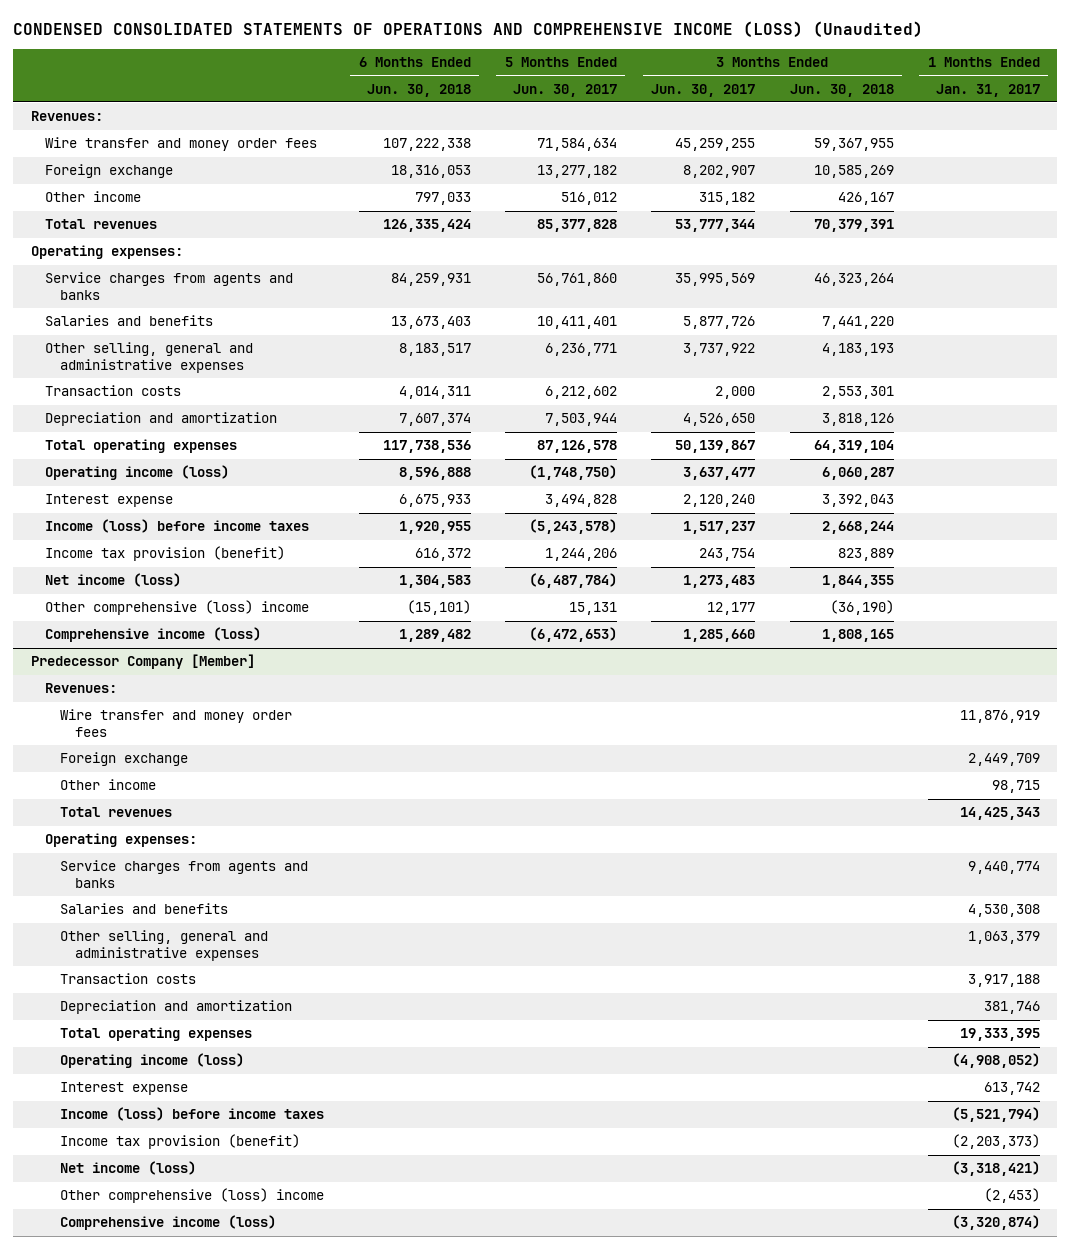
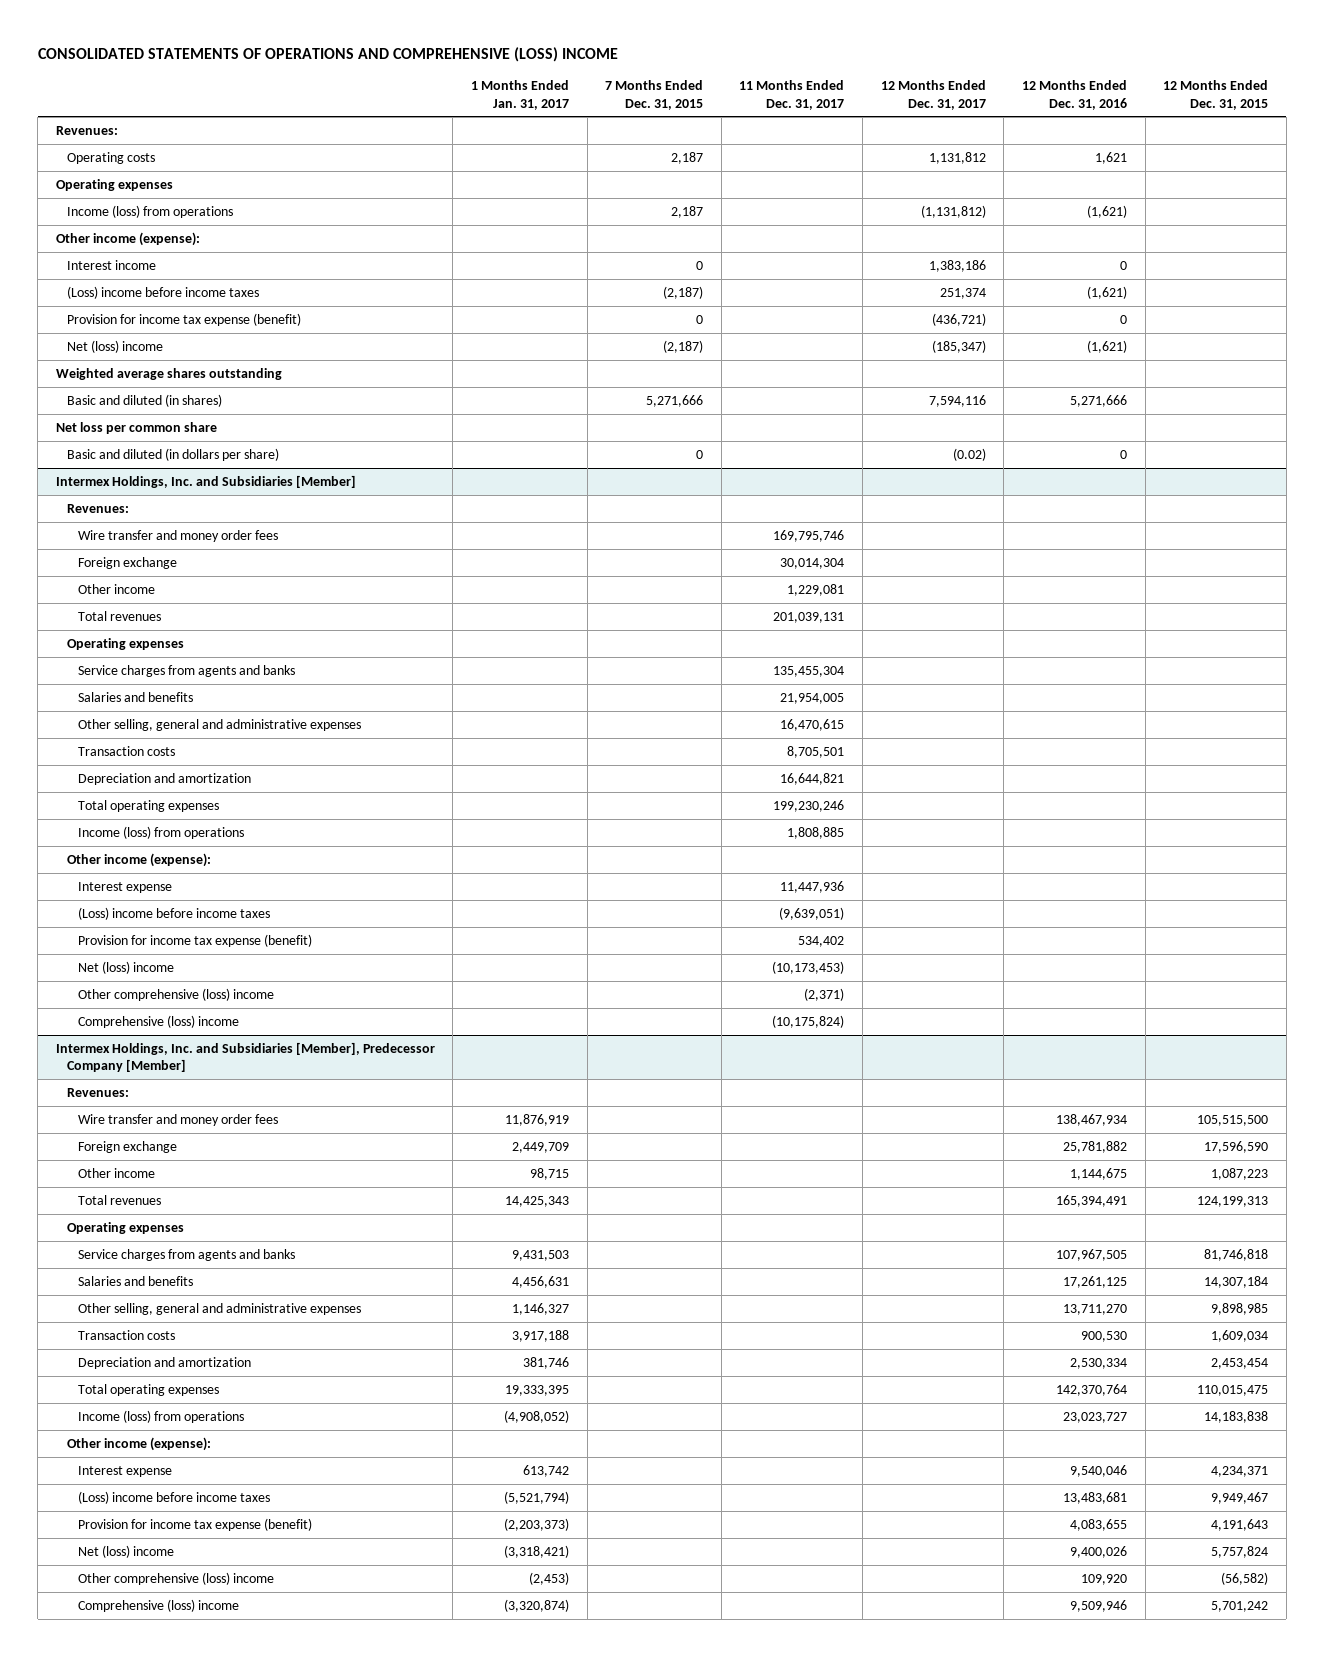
- CONDENSED CONSOLIDATED STATEMENTS OF OPERATIONS AND COMPREHENSIVE INCOME (LOSS) (Unaudited)
+ CONSOLIDATED STATEMENTS OF OPERATIONS AND COMPREHENSIVE (LOSS) INCOME
- | 6 Months Ended Jun. 30, 2018 | 5 Months Ended Jun. 30, 2017 | 3 Months Ended Jun. 30, 2017 | 3 Months Ended Jun. 30, 2018 | 1 Months Ended Jan. 31, 2017
+ | 1 Months Ended Jan. 31, 2017 | 7 Months Ended Dec. 31, 2015 | 11 Months Ended Dec. 31, 2017 | 12 Months Ended Dec. 31, 2017 | 12 Months Ended Dec. 31, 2016 | 12 Months Ended Dec. 31, 2015
- Wire transfer and money order fees | 107,222,338 | 71,584,634 | 45,259,255 | 59,367,955 |
- Foreign exchange | 18,316,053 | 13,277,182 | 8,202,907 | 10,585,269 |
- Other income | 797,033 | 516,012 | 315,182 | 426,167 |
- Total revenues | 126,335,424 | 85,377,828 | 53,777,344 | 70,379,391 |
- Operating expenses:
- Service charges from agents and banks | 84,259,931 | 56,761,860 | 35,995,569 | 46,323,264 |
- Salaries and benefits | 13,673,403 | 10,411,401 | 5,877,726 | 7,441,220 |
- Other selling, general and administrative expenses | 8,183,517 | 6,236,771 | 3,737,922 | 4,183,193 |
- Transaction costs | 4,014,311 | 6,212,602 | 2,000 | 2,553,301 |
- Depreciation and amortization | 7,607,374 | 7,503,944 | 4,526,650 | 3,818,126 |
- Total operating expenses | 117,738,536 | 87,126,578 | 50,139,867 | 64,319,104 |
- Operating income (loss) | 8,596,888 | (1,748,750) | 3,637,477 | 6,060,287 |
- Interest expense | 6,675,933 | 3,494,828 | 2,120,240 | 3,392,043 |
- Income (loss) before income taxes | 1,920,955 | (5,243,578) | 1,517,237 | 2,668,244 |
- Income tax provision (benefit) | 616,372 | 1,244,206 | 243,754 | 823,889 |
- Net income (loss) | 1,304,583 | (6,487,784) | 1,273,483 | 1,844,355 |
- Other comprehensive (loss) income | (15,101) | 15,131 | 12,177 | (36,190) |
- Comprehensive income (loss) | 1,289,482 | (6,472,653) | 1,285,660 | 1,808,165 |
- Predecessor Company [Member]
+ Operating costs | | 2,187 | | 1,131,812 | 1,621 |
+ Operating expenses
+ Income (loss) from operations | | 2,187 | | (1,131,812) | (1,621) |
+ Other income (expense):
+ Interest income | | 0 | | 1,383,186 | 0 |
+ (Loss) income before income taxes | | (2,187) | | 251,374 | (1,621) |
+ Provision for income tax expense (benefit) | | 0 | | (436,721) | 0 |
+ Net (loss) income | | (2,187) | | (185,347) | (1,621) |
+ Weighted average shares outstanding
+ Basic and diluted (in shares) | | 5,271,666 | | 7,594,116 | 5,271,666 |
+ Net loss per common share
+ Basic and diluted (in dollars per share) | | 0 | | (0.02) | 0 |
+ Intermex Holdings, Inc. and Subsidiaries [Member]
+ Revenues:
+ Wire transfer and money order fees | | | 169,795,746 | | |
+ Foreign exchange | | | 30,014,304 | | |
+ Other income | | | 1,229,081 | | |
+ Total revenues | | | 201,039,131 | | |
+ Operating expenses
+ Service charges from agents and banks | | | 135,455,304 | | |
+ Salaries and benefits | | | 21,954,005 | | |
+ Other selling, general and administrative expenses | | | 16,470,615 | | |
+ Transaction costs | | | 8,705,501 | | |
+ Depreciation and amortization | | | 16,644,821 | | |
+ Total operating expenses | | | 199,230,246 | | |
+ Income (loss) from operations | | | 1,808,885 | | |
+ Other income (expense):
+ Interest expense | | | 11,447,936 | | |
+ (Loss) income before income taxes | | | (9,639,051) | | |
+ Provision for income tax expense (benefit) | | | 534,402 | | |
+ Net (loss) income | | | (10,173,453) | | |
+ Other comprehensive (loss) income | | | (2,371) | | |
+ Comprehensive (loss) income | | | (10,175,824) | | |
+ Intermex Holdings, Inc. and Subsidiaries [Member], Predecessor Company [Member]
- Operating expenses:
- Service charges from agents and banks | | | | | 9,440,774
- Salaries and benefits | | | | | 4,530,308
- Other selling, general and administrative expenses | | | | | 1,063,379
+ Operating expenses
+ Service charges from agents and banks | 9,431,503 | | | | 107,967,505 | 81,746,818
+ Salaries and benefits | 4,456,631 | | | | 17,261,125 | 14,307,184
+ Other selling, general and administrative expenses | 1,146,327 | | | | 13,711,270 | 9,898,985
- Operating income (loss) | | | | | (4,908,052)
+ Income (loss) from operations | (4,908,052) | | | | 23,023,727 | 14,183,838
+ Other income (expense):
- Income (loss) before income taxes | | | | | (5,521,794)
- Income tax provision (benefit) | | | | | (2,203,373)
- Net income (loss) | | | | | (3,318,421)
+ (Loss) income before income taxes | (5,521,794) | | | | 13,483,681 | 9,949,467
+ Provision for income tax expense (benefit) | (2,203,373) | | | | 4,083,655 | 4,191,643
+ Net (loss) income | (3,318,421) | | | | 9,400,026 | 5,757,824
- Comprehensive income (loss) | | | | | (3,320,874)
+ Comprehensive (loss) income | (3,320,874) | | | | 9,509,946 | 5,701,242

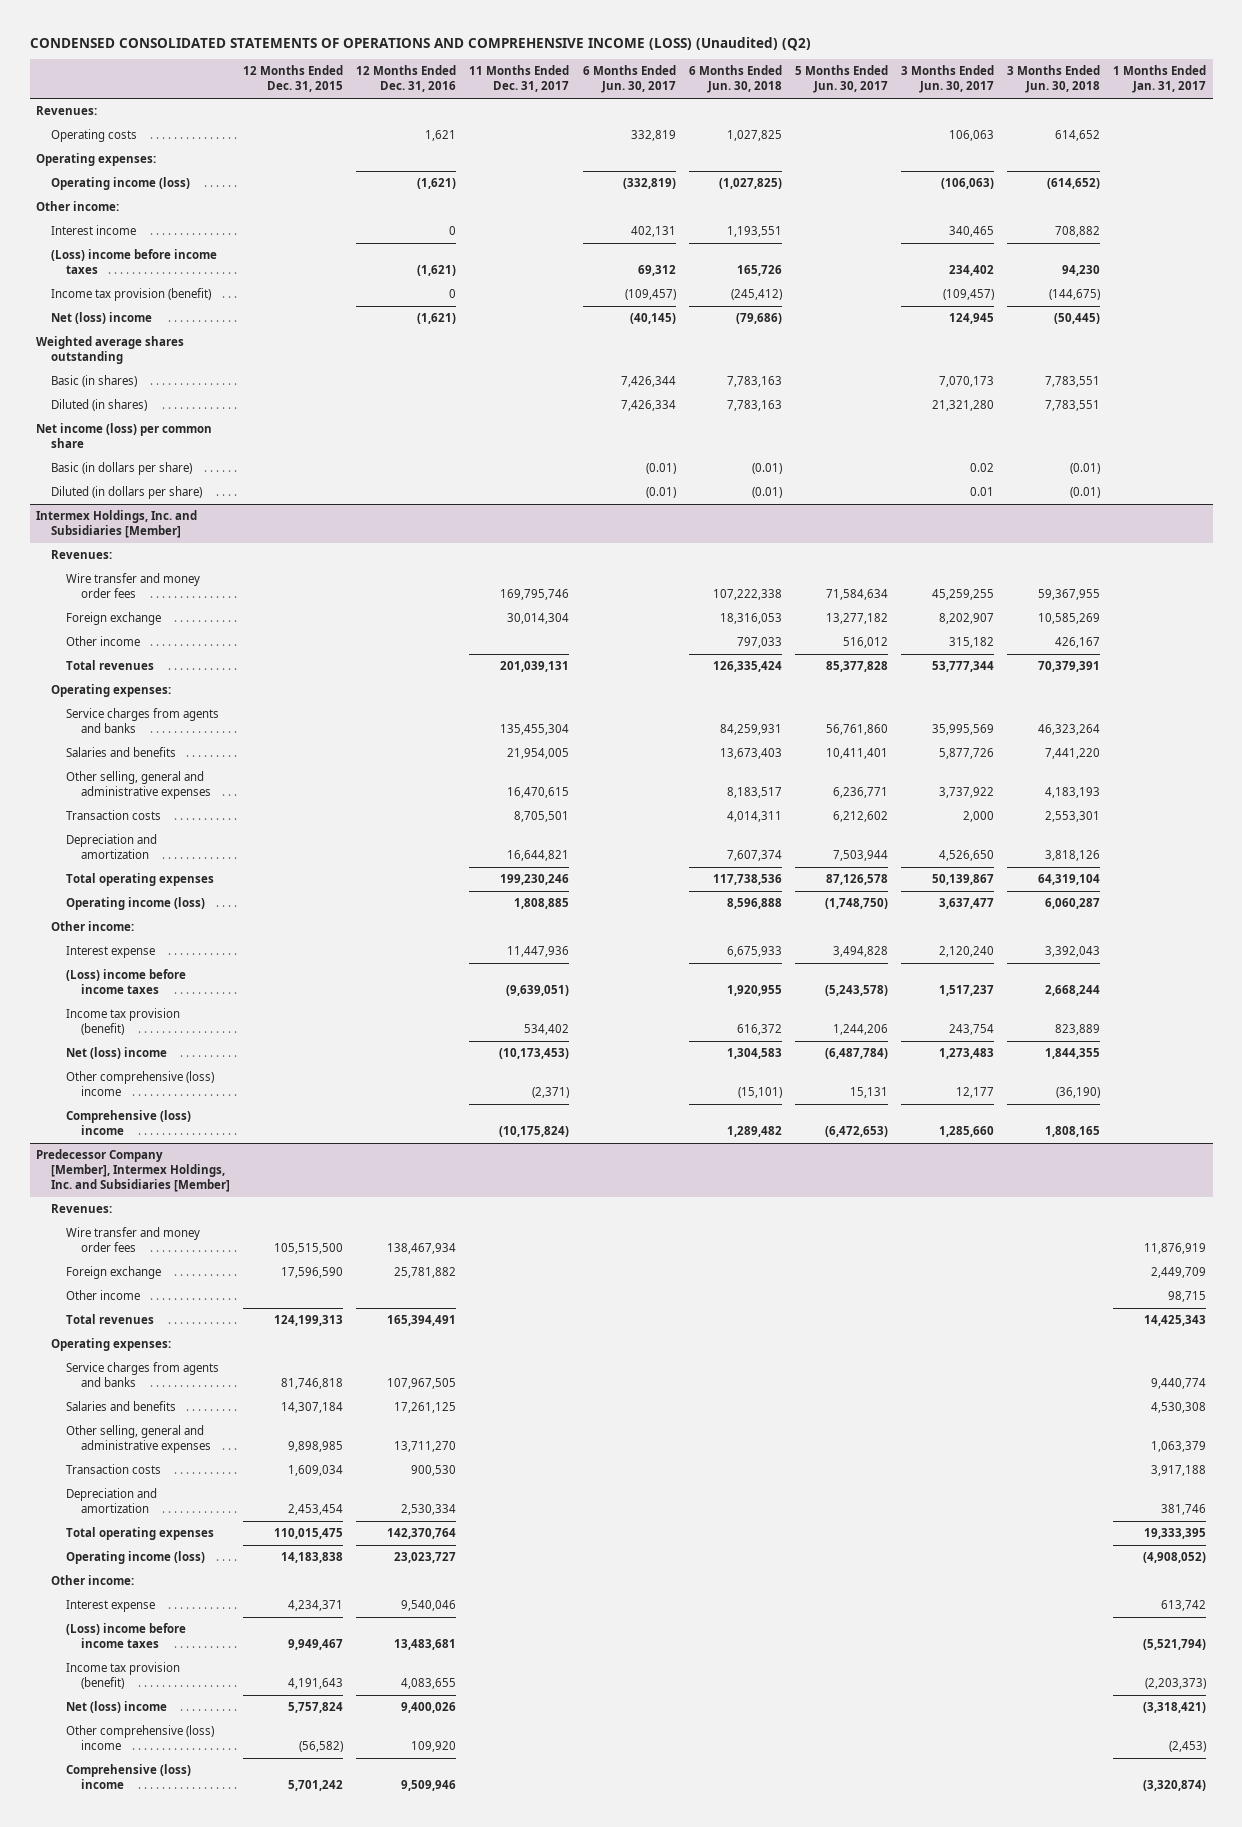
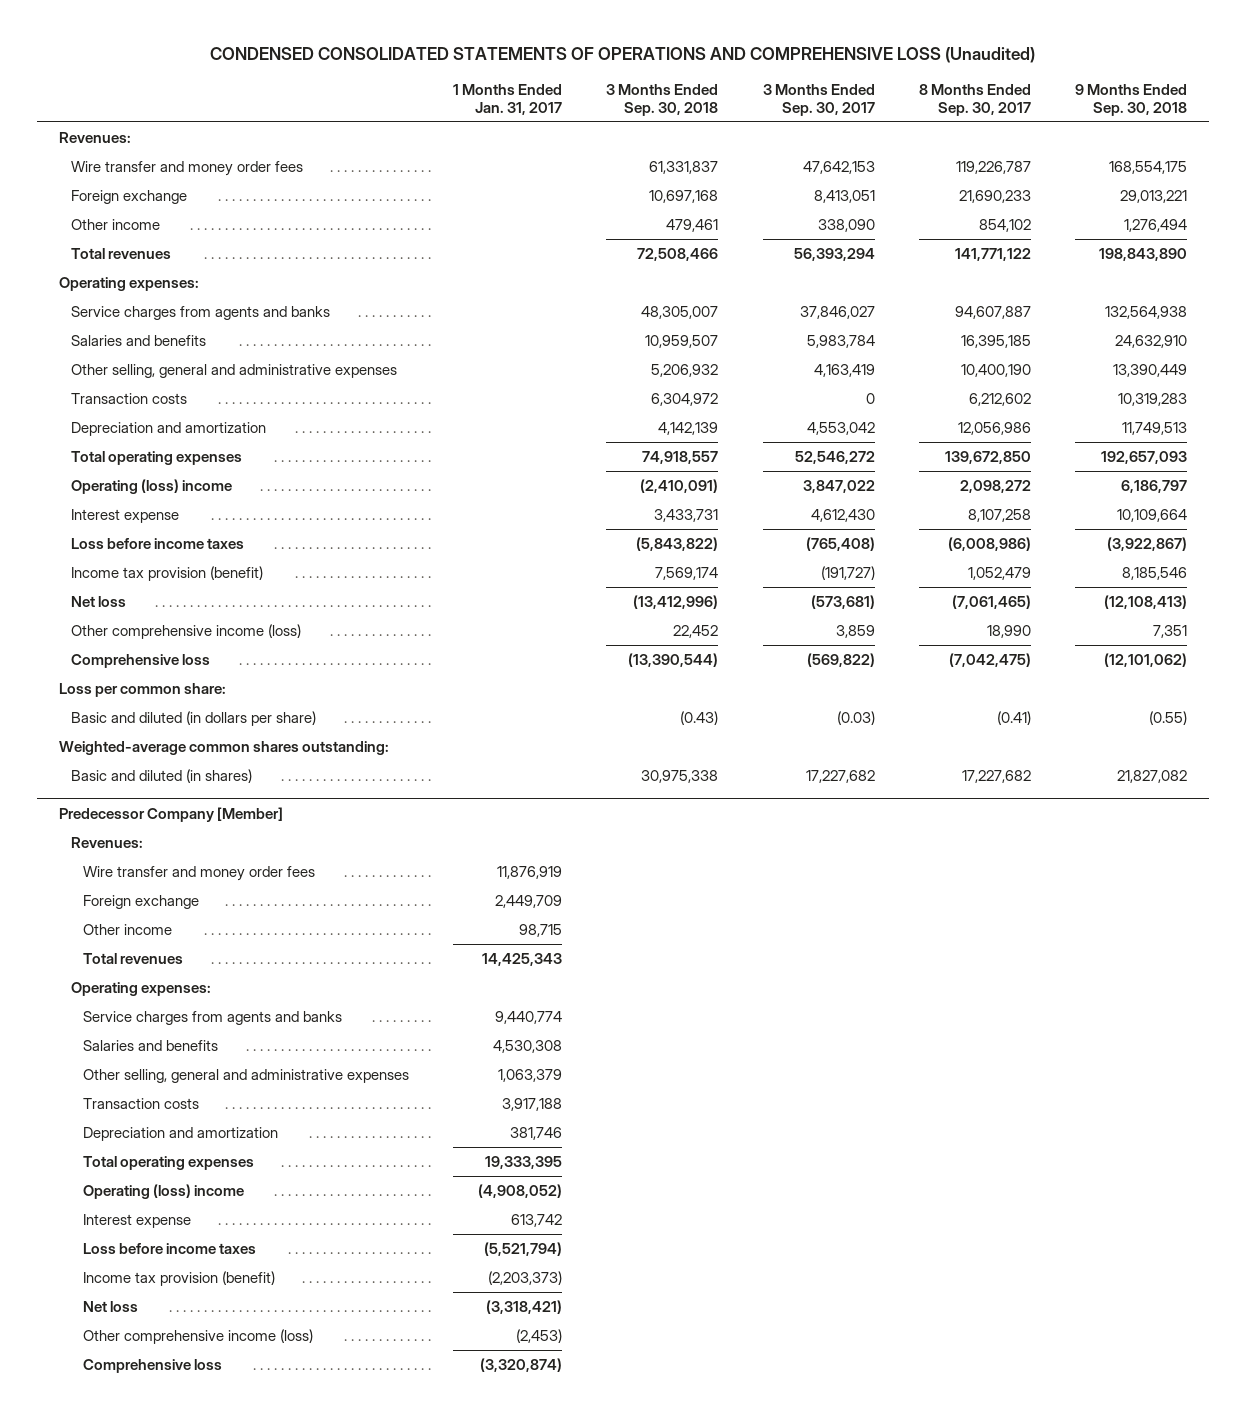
- CONDENSED CONSOLIDATED STATEMENTS OF OPERATIONS AND COMPREHENSIVE INCOME (LOSS) (Unaudited) (Q2)
+ CONDENSED CONSOLIDATED STATEMENTS OF OPERATIONS AND COMPREHENSIVE LOSS (Unaudited)
- | 12 Months Ended Dec. 31, 2015 | 12 Months Ended Dec. 31, 2016 | 11 Months Ended Dec. 31, 2017 | 6 Months Ended Jun. 30, 2017 | 6 Months Ended Jun. 30, 2018 | 5 Months Ended Jun. 30, 2017 | 3 Months Ended Jun. 30, 2017 | 3 Months Ended Jun. 30, 2018 | 1 Months Ended Jan. 31, 2017
+ | 1 Months Ended Jan. 31, 2017 | 3 Months Ended Sep. 30, 2018 | 3 Months Ended Sep. 30, 2017 | 8 Months Ended Sep. 30, 2017 | 9 Months Ended Sep. 30, 2018
- Operating costs | | 1,621 | | 332,819 | 1,027,825 | | 106,063 | 614,652 |
+ Wire transfer and money order fees | | 61,331,837 | 47,642,153 | 119,226,787 | 168,554,175
+ Foreign exchange | | 10,697,168 | 8,413,051 | 21,690,233 | 29,013,221
+ Other income | | 479,461 | 338,090 | 854,102 | 1,276,494
+ Total revenues | | 72,508,466 | 56,393,294 | 141,771,122 | 198,843,890
- Operating income (loss) | | (1,621) | | (332,819) | (1,027,825) | | (106,063) | (614,652) |
- Other income:
- Interest income | | 0 | | 402,131 | 1,193,551 | | 340,465 | 708,882 |
- (Loss) income before income taxes | | (1,621) | | 69,312 | 165,726 | | 234,402 | 94,230 |
+ Service charges from agents and banks | | 48,305,007 | 37,846,027 | 94,607,887 | 132,564,938
+ Salaries and benefits | | 10,959,507 | 5,983,784 | 16,395,185 | 24,632,910
+ Other selling, general and administrative expenses | | 5,206,932 | 4,163,419 | 10,400,190 | 13,390,449
+ Transaction costs | | 6,304,972 | 0 | 6,212,602 | 10,319,283
+ Depreciation and amortization | | 4,142,139 | 4,553,042 | 12,056,986 | 11,749,513
+ Total operating expenses | | 74,918,557 | 52,546,272 | 139,672,850 | 192,657,093
+ Operating (loss) income | | (2,410,091) | 3,847,022 | 2,098,272 | 6,186,797
+ Interest expense | | 3,433,731 | 4,612,430 | 8,107,258 | 10,109,664
+ Loss before income taxes | | (5,843,822) | (765,408) | (6,008,986) | (3,922,867)
- Net (loss) income | | (1,621) | | (40,145) | (79,686) | | 124,945 | (50,445) |
- Weighted average shares outstanding
- Basic (in shares) | | | | 7,426,344 | 7,783,163 | | 7,070,173 | 7,783,551 |
- Diluted (in shares) | | | | 7,426,334 | 7,783,163 | | 21,321,280 | 7,783,551 |
- Net income (loss) per common share
- Basic (in dollars per share) | | | | (0.01) | (0.01) | | 0.02 | (0.01) |
- Diluted (in dollars per share) | | | | (0.01) | (0.01) | | 0.01 | (0.01) |
- Intermex Holdings, Inc. and Subsidiaries [Member]
- Revenues:
- Wire transfer and money order fees | | | 169,795,746 | | 107,222,338 | 71,584,634 | 45,259,255 | 59,367,955 |
- Foreign exchange | | | 30,014,304 | | 18,316,053 | 13,277,182 | 8,202,907 | 10,585,269 |
- Other income | | | | | 797,033 | 516,012 | 315,182 | 426,167 |
- Total revenues | | | 201,039,131 | | 126,335,424 | 85,377,828 | 53,777,344 | 70,379,391 |
- Operating expenses:
- Service charges from agents and banks | | | 135,455,304 | | 84,259,931 | 56,761,860 | 35,995,569 | 46,323,264 |
- Salaries and benefits | | | 21,954,005 | | 13,673,403 | 10,411,401 | 5,877,726 | 7,441,220 |
- Other selling, general and administrative expenses | | | 16,470,615 | | 8,183,517 | 6,236,771 | 3,737,922 | 4,183,193 |
- Transaction costs | | | 8,705,501 | | 4,014,311 | 6,212,602 | 2,000 | 2,553,301 |
- Depreciation and amortization | | | 16,644,821 | | 7,607,374 | 7,503,944 | 4,526,650 | 3,818,126 |
- Total operating expenses | | | 199,230,246 | | 117,738,536 | 87,126,578 | 50,139,867 | 64,319,104 |
- Operating income (loss) | | | 1,808,885 | | 8,596,888 | (1,748,750) | 3,637,477 | 6,060,287 |
- Other income:
- Interest expense | | | 11,447,936 | | 6,675,933 | 3,494,828 | 2,120,240 | 3,392,043 |
- (Loss) income before income taxes | | | (9,639,051) | | 1,920,955 | (5,243,578) | 1,517,237 | 2,668,244 |
- Income tax provision (benefit) | | | 534,402 | | 616,372 | 1,244,206 | 243,754 | 823,889 |
- Net (loss) income | | | (10,173,453) | | 1,304,583 | (6,487,784) | 1,273,483 | 1,844,355 |
- Other comprehensive (loss) income | | | (2,371) | | (15,101) | 15,131 | 12,177 | (36,190) |
- Comprehensive (loss) income | | | (10,175,824) | | 1,289,482 | (6,472,653) | 1,285,660 | 1,808,165 |
- Predecessor Company [Member], Intermex Holdings, Inc. and Subsidiaries [Member]
+ Net loss | | (13,412,996) | (573,681) | (7,061,465) | (12,108,413)
+ Other comprehensive income (loss) | | 22,452 | 3,859 | 18,990 | 7,351
+ Comprehensive loss | | (13,390,544) | (569,822) | (7,042,475) | (12,101,062)
+ Loss per common share:
+ Basic and diluted (in dollars per share) | | (0.43) | (0.03) | (0.41) | (0.55)
+ Weighted-average common shares outstanding:
+ Basic and diluted (in shares) | | 30,975,338 | 17,227,682 | 17,227,682 | 21,827,082
+ Predecessor Company [Member]
- Operating income (loss) | 14,183,838 | 23,023,727 | | | | | | | (4,908,052)
- Other income:
+ Operating (loss) income | (4,908,052) | | | |
- (Loss) income before income taxes | 9,949,467 | 13,483,681 | | | | | | | (5,521,794)
+ Loss before income taxes | (5,521,794) | | | |
- Net (loss) income | 5,757,824 | 9,400,026 | | | | | | | (3,318,421)
- Other comprehensive (loss) income | (56,582) | 109,920 | | | | | | | (2,453)
- Comprehensive (loss) income | 5,701,242 | 9,509,946 | | | | | | | (3,320,874)
+ Net loss | (3,318,421) | | | |
+ Other comprehensive income (loss) | (2,453) | | | |
+ Comprehensive loss | (3,320,874) | | | |

